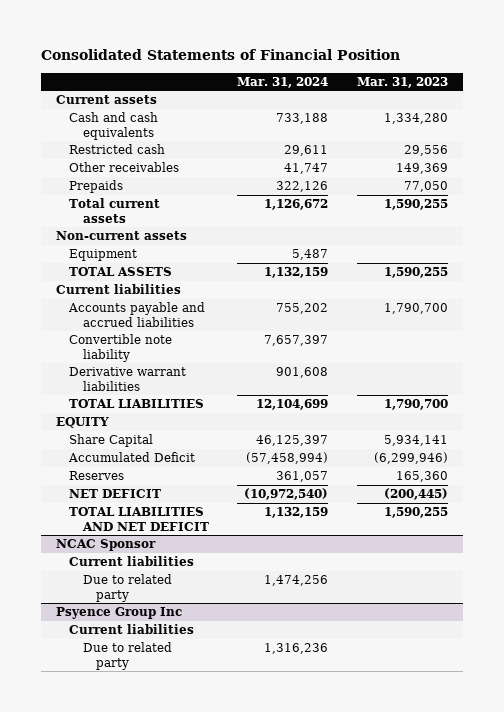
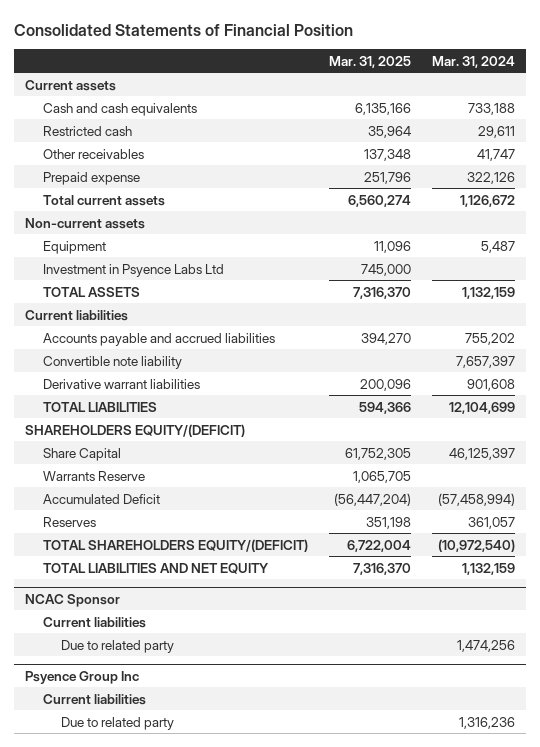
- | Mar. 31, 2024 | Mar. 31, 2023
+ | Mar. 31, 2025 | Mar. 31, 2024
- Prepaids | 322,126 | 77,050
+ Prepaid expense | 251,796 | 322,126
+ Investment in Psyence Labs Ltd | 745,000 |
- EQUITY
+ SHAREHOLDERS EQUITY/(DEFICIT)
+ Warrants Reserve | 1,065,705 |
- NET DEFICIT | (10,972,540) | (200,445)
- TOTAL LIABILITIES AND NET DEFICIT | 1,132,159 | 1,590,255
+ TOTAL SHAREHOLDERS EQUITY/(DEFICIT) | 6,722,004 | (10,972,540)
+ TOTAL LIABILITIES AND NET EQUITY | 7,316,370 | 1,132,159

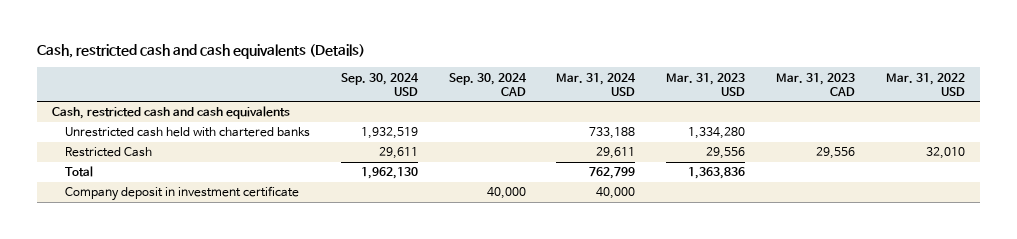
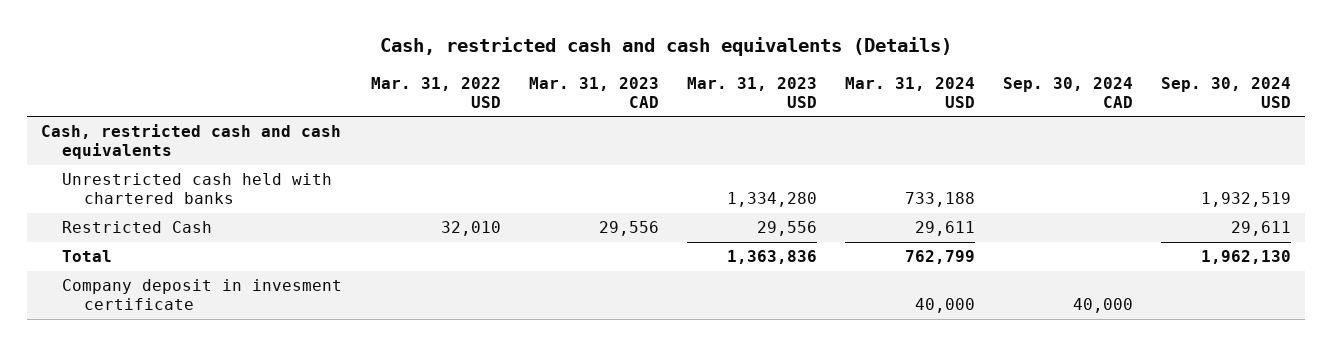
- | Sep. 30, 2024 USD | Sep. 30, 2024 CAD | Mar. 31, 2024 USD | Mar. 31, 2023 USD | Mar. 31, 2023 CAD | Mar. 31, 2022 USD
+ | Mar. 31, 2022 USD | Mar. 31, 2023 CAD | Mar. 31, 2023 USD | Mar. 31, 2024 USD | Sep. 30, 2024 CAD | Sep. 30, 2024 USD
- Company deposit in investment certificate | | 40,000 | 40,000 | | |
+ Company deposit in invesment certificate | | | | 40,000 | 40,000 |

